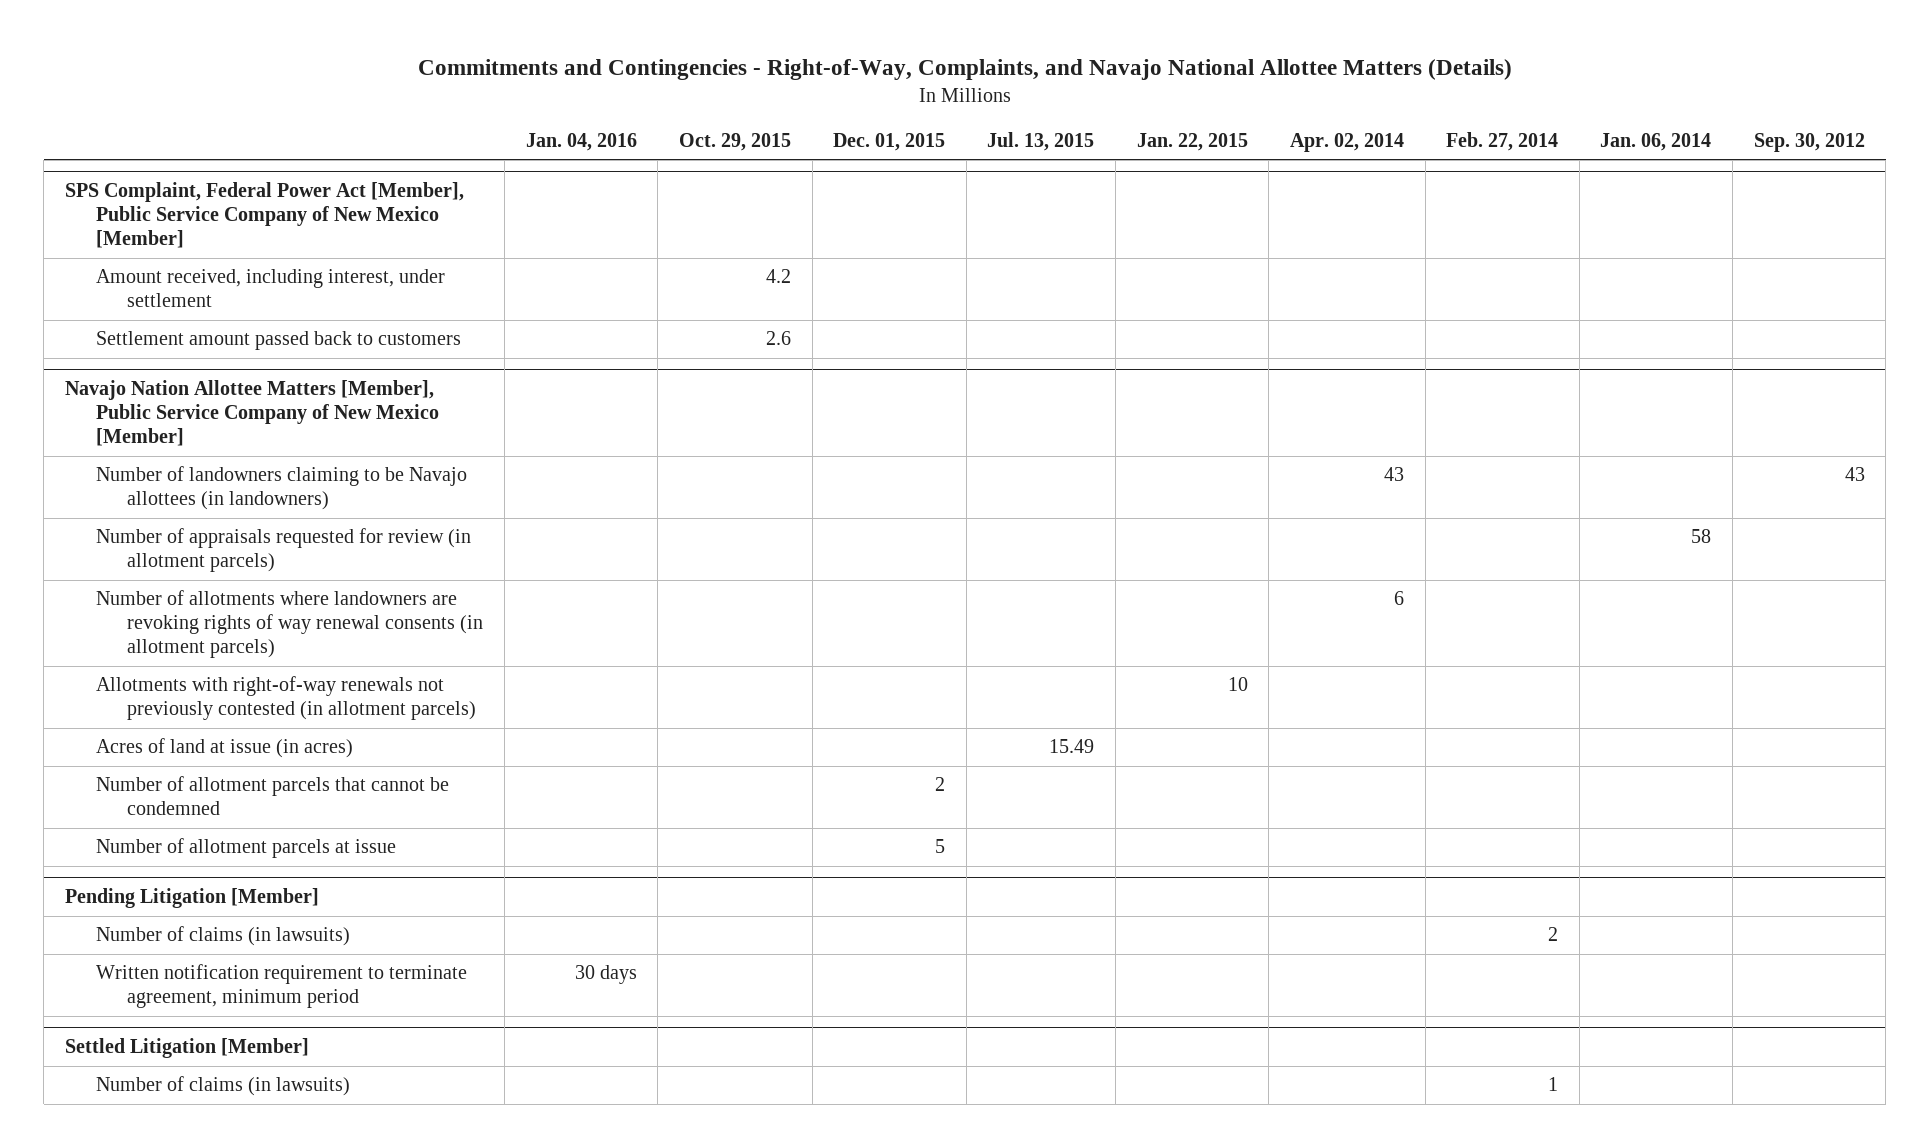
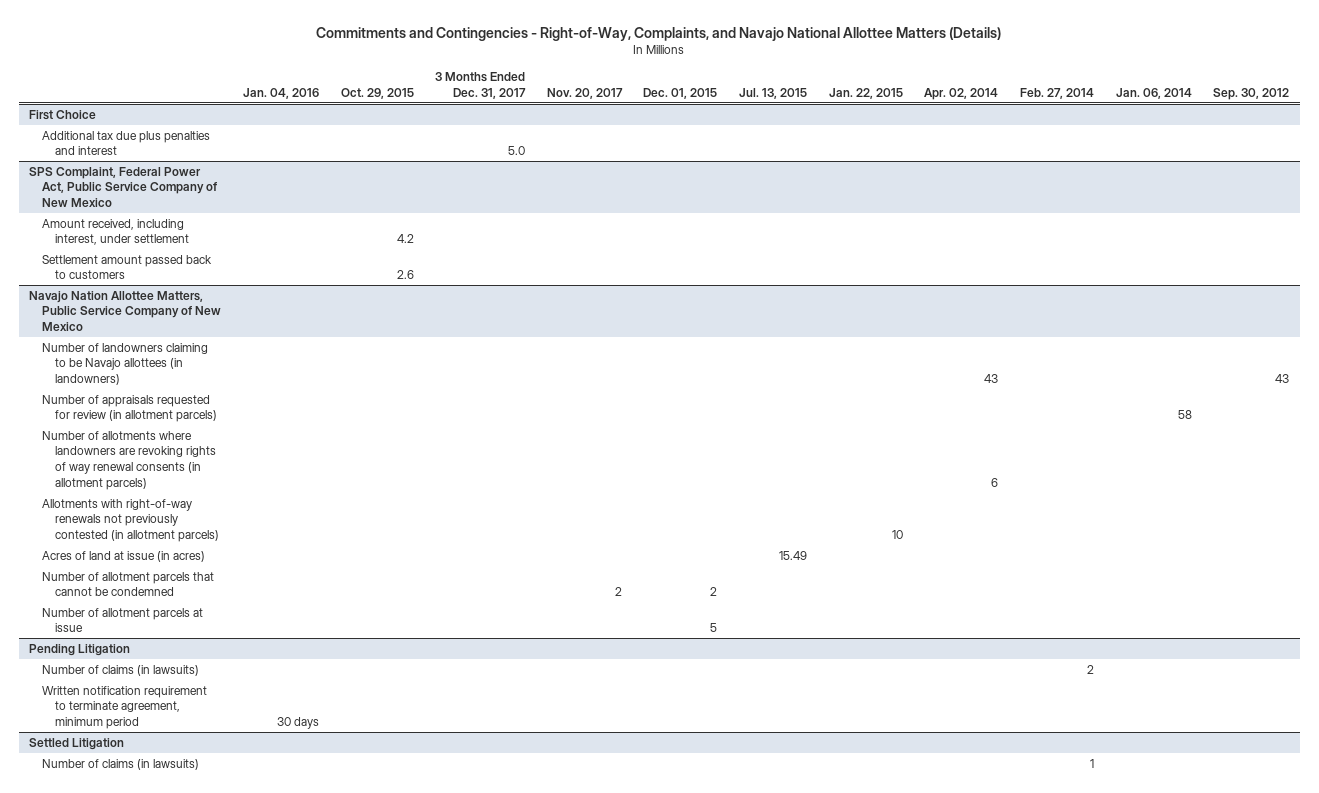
- | Jan. 04, 2016 | Oct. 29, 2015 | Dec. 01, 2015 | Jul. 13, 2015 | Jan. 22, 2015 | Apr. 02, 2014 | Feb. 27, 2014 | Jan. 06, 2014 | Sep. 30, 2012
+ | Jan. 04, 2016 | Oct. 29, 2015 | 3 Months Ended Dec. 31, 2017 | Nov. 20, 2017 | Dec. 01, 2015 | Jul. 13, 2015 | Jan. 22, 2015 | Apr. 02, 2014 | Feb. 27, 2014 | Jan. 06, 2014 | Sep. 30, 2012
- SPS Complaint, Federal Power Act [Member], Public Service Company of New Mexico [Member]
+ First Choice
+ Additional tax due plus penalties and interest | | | 5.0 | | | | | | | |
+ SPS Complaint, Federal Power Act, Public Service Company of New Mexico
- Navajo Nation Allottee Matters [Member], Public Service Company of New Mexico [Member]
+ Navajo Nation Allottee Matters, Public Service Company of New Mexico
- Pending Litigation [Member]
+ Pending Litigation
- Settled Litigation [Member]
+ Settled Litigation

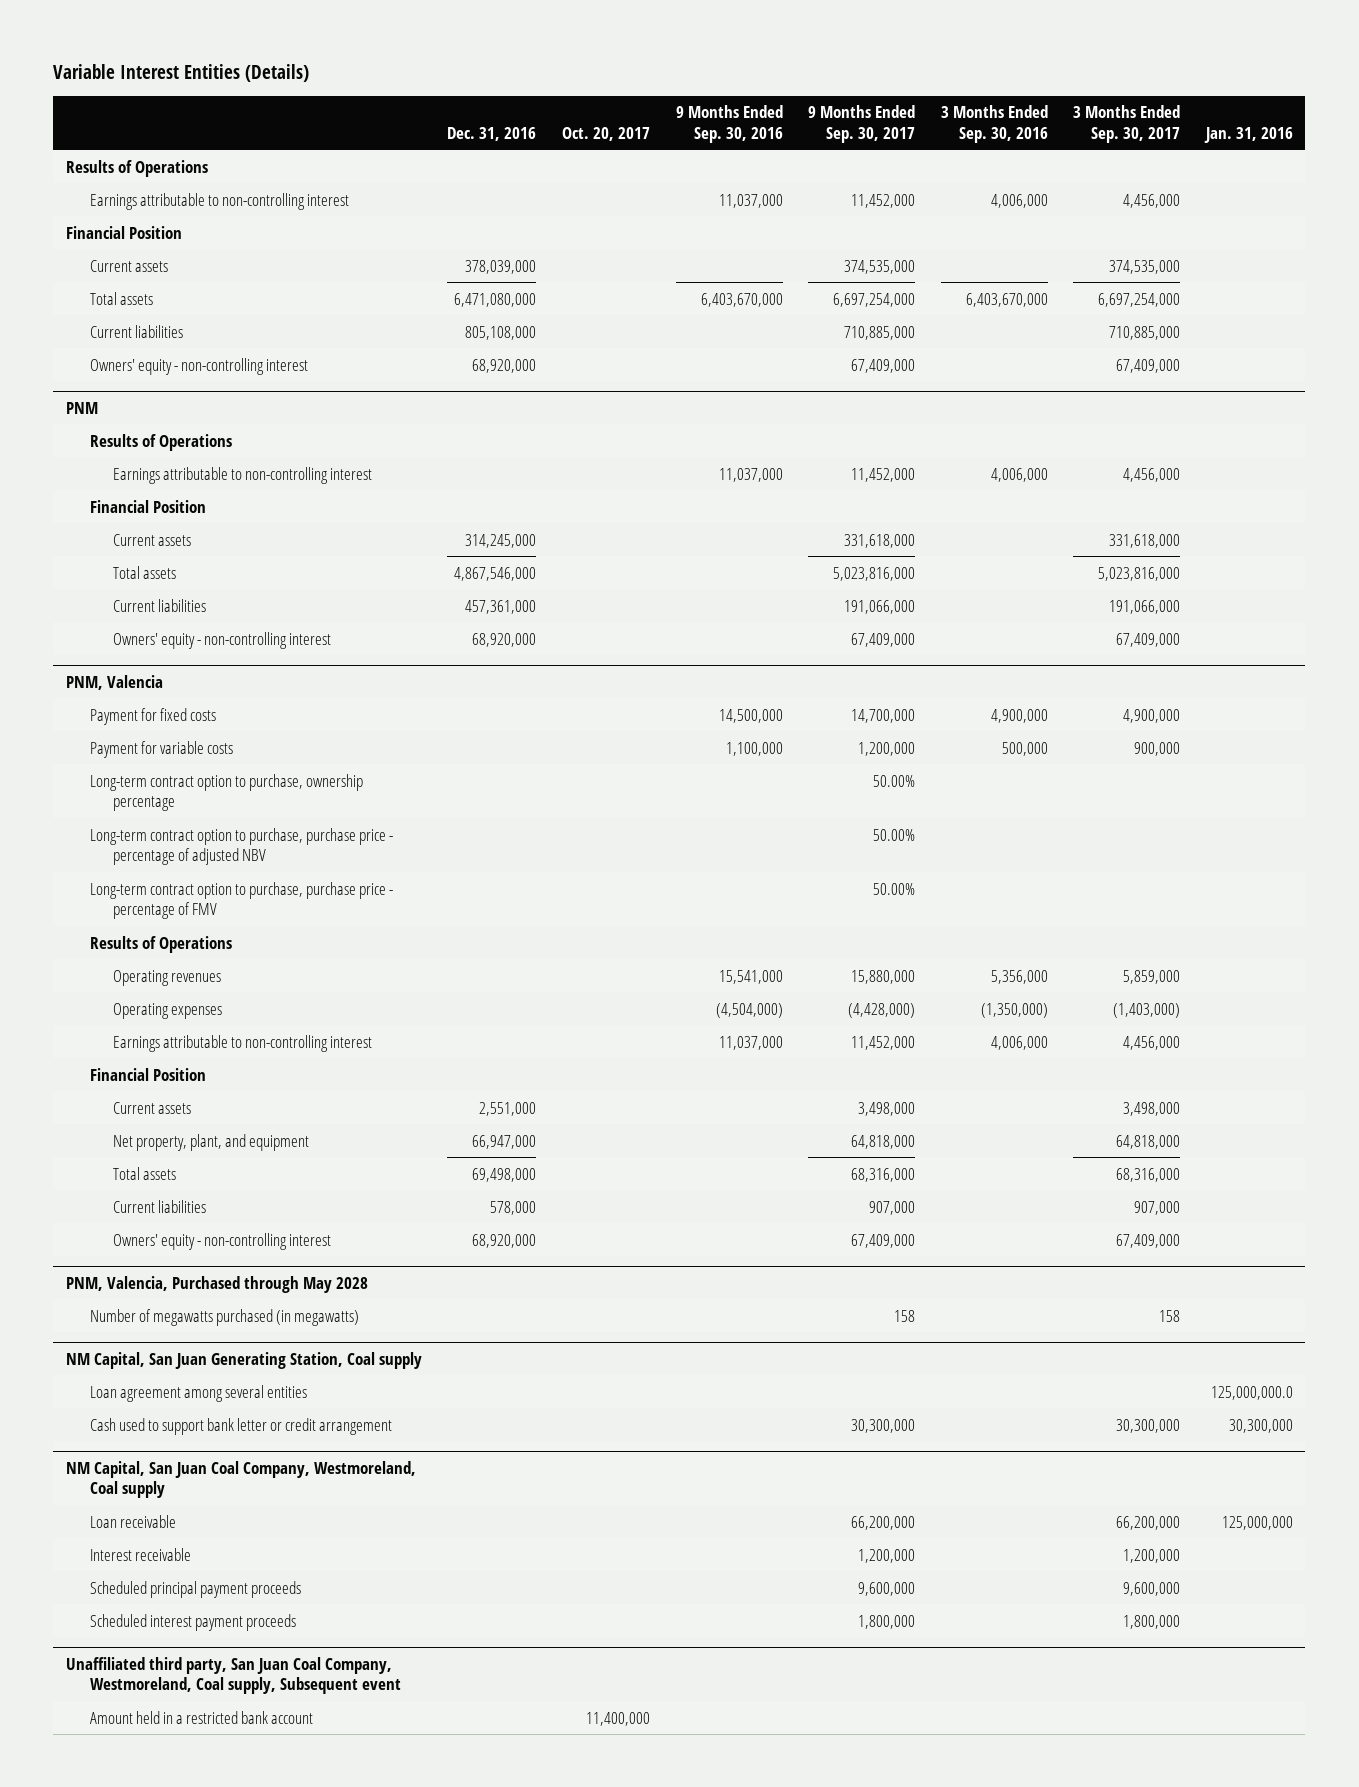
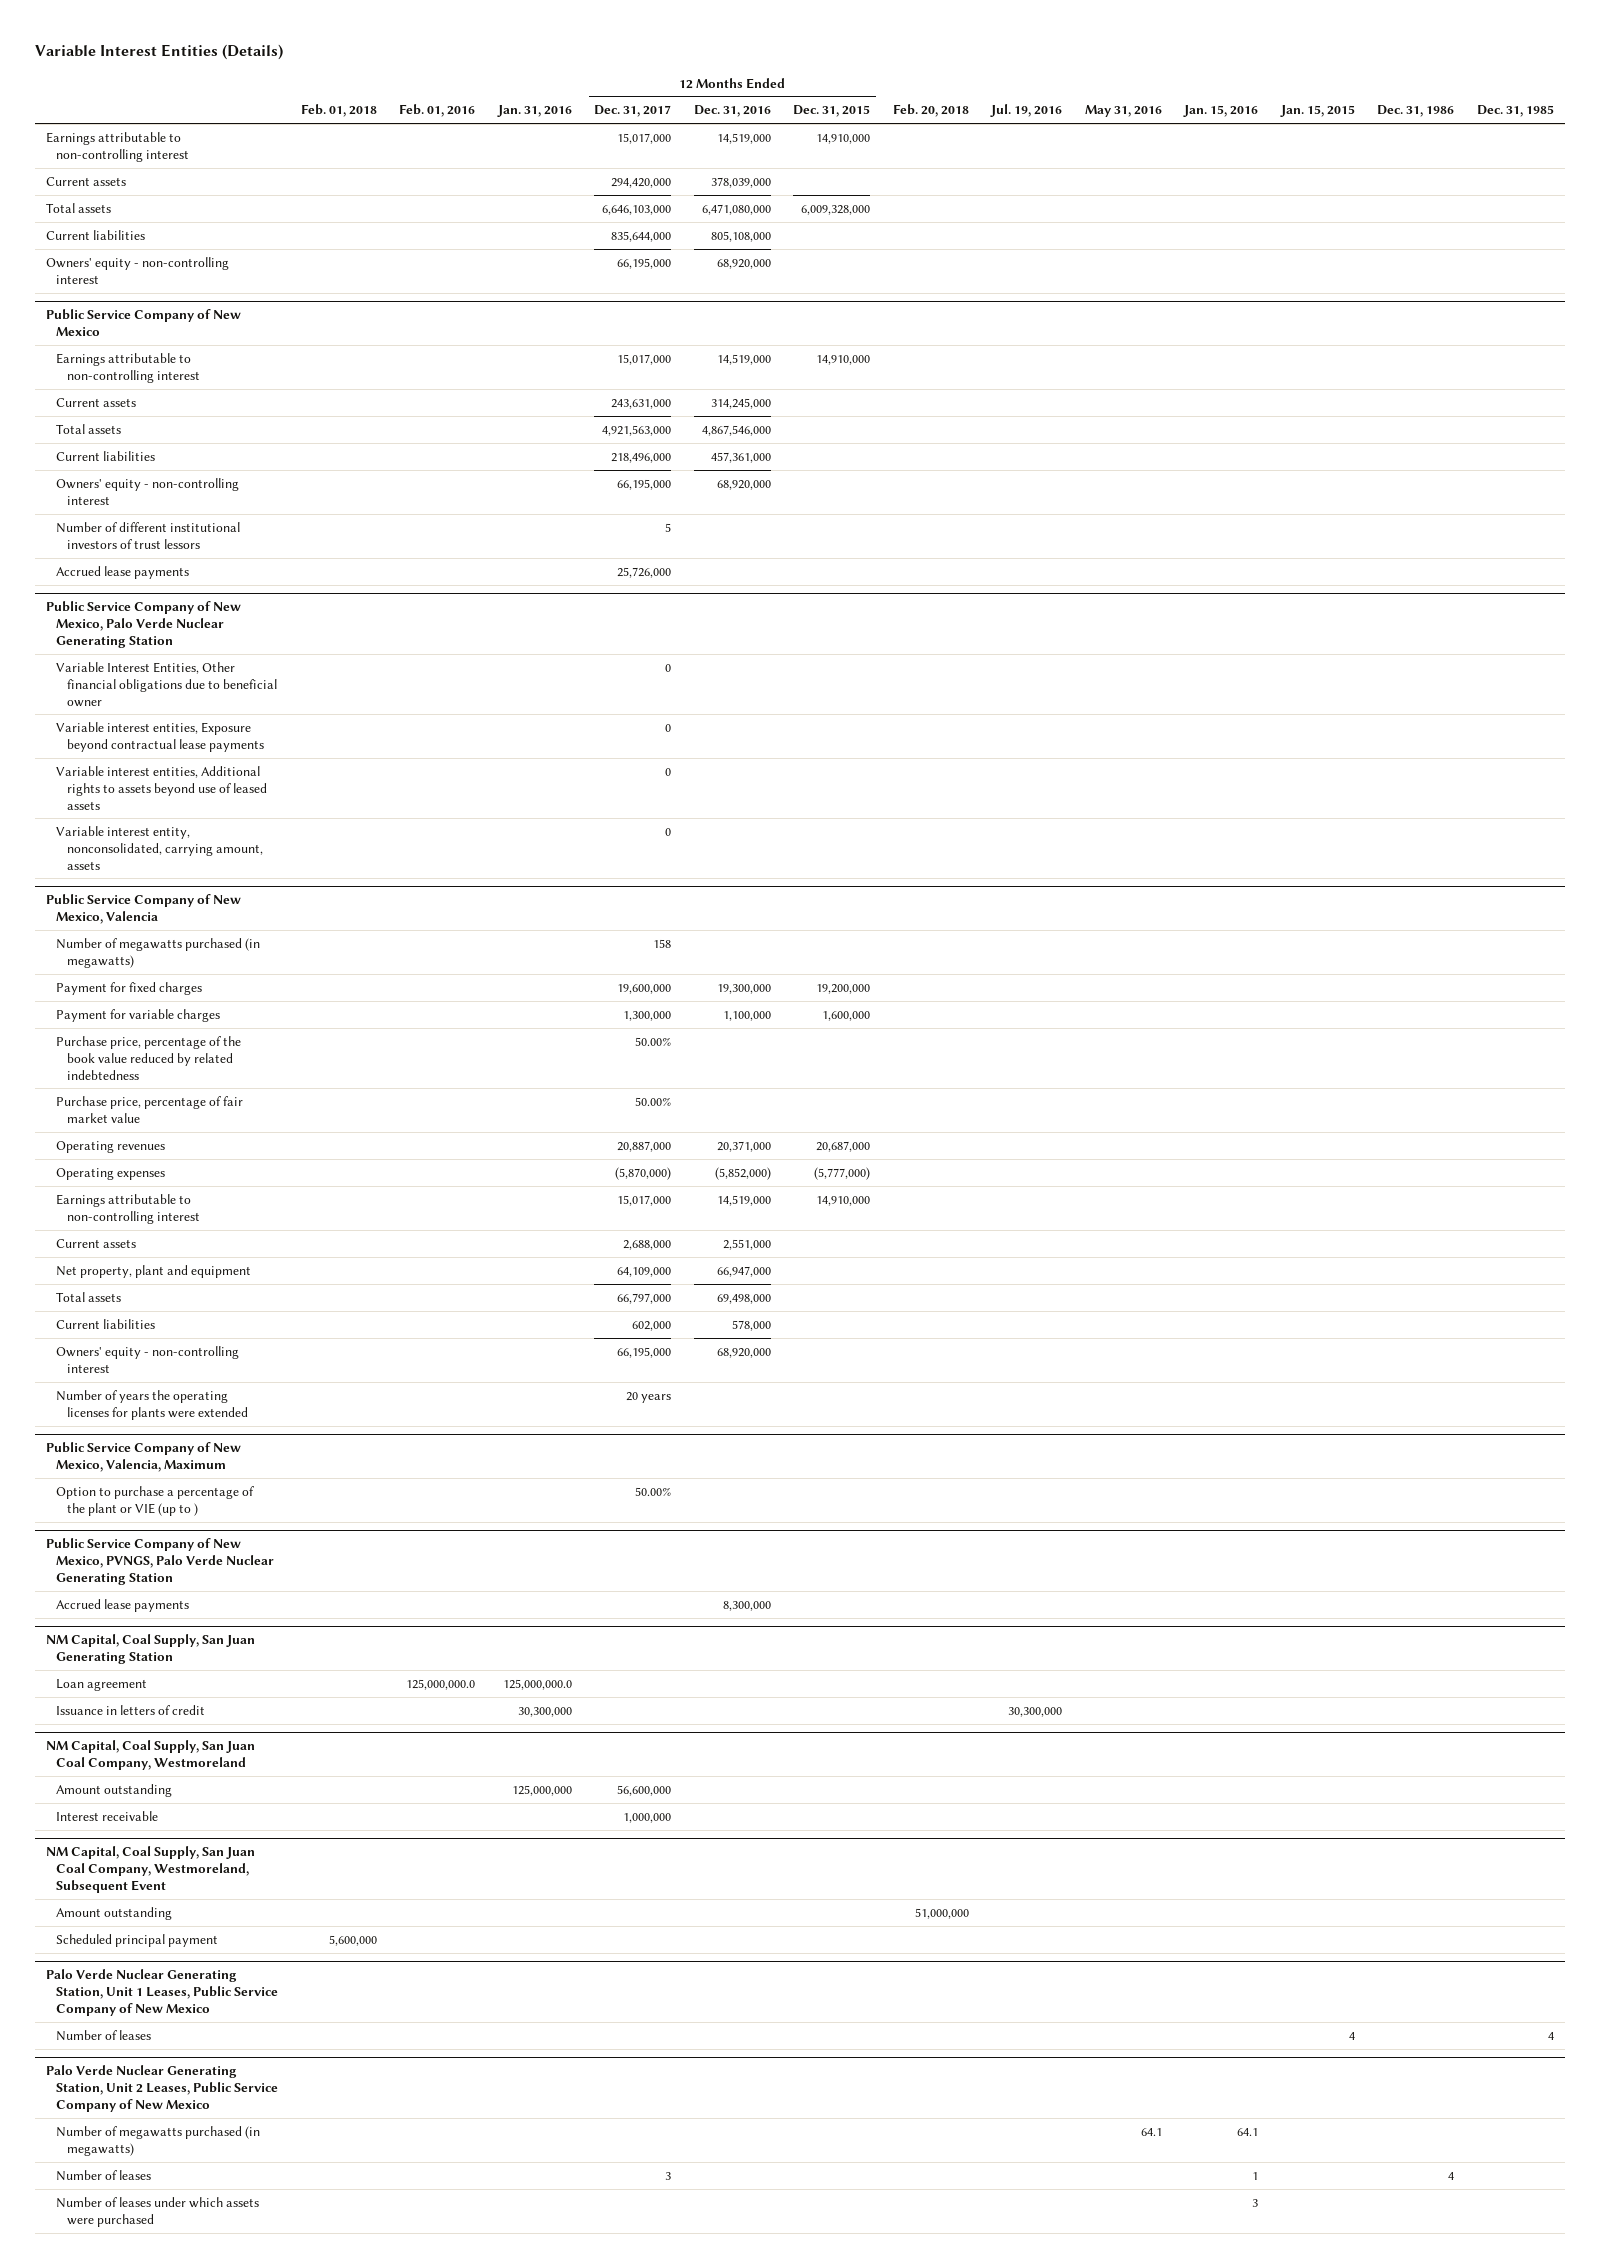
- | Dec. 31, 2016 | Oct. 20, 2017 | 9 Months Ended Sep. 30, 2016 | 9 Months Ended Sep. 30, 2017 | 3 Months Ended Sep. 30, 2016 | 3 Months Ended Sep. 30, 2017 | Jan. 31, 2016
+ | Feb. 01, 2018 | Feb. 01, 2016 | Jan. 31, 2016 | 12 Months Ended Dec. 31, 2017 | 12 Months Ended Dec. 31, 2016 | 12 Months Ended Dec. 31, 2015 | Feb. 20, 2018 | Jul. 19, 2016 | May 31, 2016 | Jan. 15, 2016 | Jan. 15, 2015 | Dec. 31, 1986 | Dec. 31, 1985
- Results of Operations
- Financial Position
- PNM
- Results of Operations
+ Public Service Company of New Mexico
- Financial Position
- PNM, Valencia
- Payment for fixed costs | | | 14,500,000 | 14,700,000 | 4,900,000 | 4,900,000 |
- Payment for variable costs | | | 1,100,000 | 1,200,000 | 500,000 | 900,000 |
- Long-term contract option to purchase, ownership percentage | | | | 50.00% | | |
- Long-term contract option to purchase, purchase price - percentage of adjusted NBV | | | | 50.00% | | |
- Long-term contract option to purchase, purchase price - percentage of FMV | | | | 50.00% | | |
- Results of Operations
- Operating revenues | | | 15,541,000 | 15,880,000 | 5,356,000 | 5,859,000 |
- Operating expenses | | | (4,504,000) | (4,428,000) | (1,350,000) | (1,403,000) |
- Earnings attributable to non-controlling interest | | | 11,037,000 | 11,452,000 | 4,006,000 | 4,456,000 |
- Financial Position
- Current assets | 2,551,000 | | | 3,498,000 | | 3,498,000 |
- Net property, plant, and equipment | 66,947,000 | | | 64,818,000 | | 64,818,000 |
- Total assets | 69,498,000 | | | 68,316,000 | | 68,316,000 |
- Current liabilities | 578,000 | | | 907,000 | | 907,000 |
- Owners' equity - non-controlling interest | 68,920,000 | | | 67,409,000 | | 67,409,000 |
- PNM, Valencia, Purchased through May 2028
- Number of megawatts purchased (in megawatts) | | | | 158 | | 158 |
- NM Capital, San Juan Generating Station, Coal supply
- Loan agreement among several entities | | | | | | | 125,000,000.0
- Cash used to support bank letter or credit arrangement | | | | 30,300,000 | | 30,300,000 | 30,300,000
- NM Capital, San Juan Coal Company, Westmoreland, Coal supply
- Loan receivable | | | | 66,200,000 | | 66,200,000 | 125,000,000
+ Number of different institutional investors of trust lessors | | | | 5 | | | | | | | | |
+ Accrued lease payments | | | | 25,726,000 | | | | | | | | |
+ Public Service Company of New Mexico, Palo Verde Nuclear Generating Station
+ Variable Interest Entities, Other financial obligations due to beneficial owner | | | | 0 | | | | | | | | |
+ Variable interest entities, Exposure beyond contractual lease payments | | | | 0 | | | | | | | | |
+ Variable interest entities, Additional rights to assets beyond use of leased assets | | | | 0 | | | | | | | | |
+ Variable interest entity, nonconsolidated, carrying amount, assets | | | | 0 | | | | | | | | |
+ Public Service Company of New Mexico, Valencia
+ Number of megawatts purchased (in megawatts) | | | | 158 | | | | | | | | |
+ Payment for fixed charges | | | | 19,600,000 | 19,300,000 | 19,200,000 | | | | | | |
+ Payment for variable charges | | | | 1,300,000 | 1,100,000 | 1,600,000 | | | | | | |
+ Purchase price, percentage of the book value reduced by related indebtedness | | | | 50.00% | | | | | | | | |
+ Purchase price, percentage of fair market value | | | | 50.00% | | | | | | | | |
+ Operating revenues | | | | 20,887,000 | 20,371,000 | 20,687,000 | | | | | | |
+ Operating expenses | | | | (5,870,000) | (5,852,000) | (5,777,000) | | | | | | |
+ Earnings attributable to non-controlling interest | | | | 15,017,000 | 14,519,000 | 14,910,000 | | | | | | |
+ Current assets | | | | 2,688,000 | 2,551,000 | | | | | | | |
+ Net property, plant and equipment | | | | 64,109,000 | 66,947,000 | | | | | | | |
+ Total assets | | | | 66,797,000 | 69,498,000 | | | | | | | |
+ Current liabilities | | | | 602,000 | 578,000 | | | | | | | |
+ Owners' equity - non-controlling interest | | | | 66,195,000 | 68,920,000 | | | | | | | |
+ Number of years the operating licenses for plants were extended | | | | 20 years | | | | | | | | |
+ Public Service Company of New Mexico, Valencia, Maximum
+ Option to purchase a percentage of the plant or VIE (up to ) | | | | 50.00% | | | | | | | | |
+ Public Service Company of New Mexico, PVNGS, Palo Verde Nuclear Generating Station
+ Accrued lease payments | | | | | 8,300,000 | | | | | | | |
+ NM Capital, Coal Supply, San Juan Generating Station
+ Loan agreement | | 125,000,000.0 | 125,000,000.0 | | | | | | | | | |
+ Issuance in letters of credit | | | 30,300,000 | | | | | 30,300,000 | | | | |
+ NM Capital, Coal Supply, San Juan Coal Company, Westmoreland
+ Amount outstanding | | | 125,000,000 | 56,600,000 | | | | | | | | |
- Scheduled principal payment proceeds | | | | 9,600,000 | | 9,600,000 |
- Scheduled interest payment proceeds | | | | 1,800,000 | | 1,800,000 |
- Unaffiliated third party, San Juan Coal Company, Westmoreland, Coal supply, Subsequent event
- Amount held in a restricted bank account | | 11,400,000 | | | | |
+ NM Capital, Coal Supply, San Juan Coal Company, Westmoreland, Subsequent Event
+ Amount outstanding | | | | | | | 51,000,000 | | | | | |
+ Scheduled principal payment | 5,600,000 | | | | | | | | | | | |
+ Palo Verde Nuclear Generating Station, Unit 1 Leases, Public Service Company of New Mexico
+ Number of leases | | | | | | | | | | | 4 | | 4
+ Palo Verde Nuclear Generating Station, Unit 2 Leases, Public Service Company of New Mexico
+ Number of megawatts purchased (in megawatts) | | | | | | | | | 64.1 | 64.1 | | |
+ Number of leases | | | | 3 | | | | | | 1 | | 4 |
+ Number of leases under which assets were purchased | | | | | | | | | | 3 | | |

